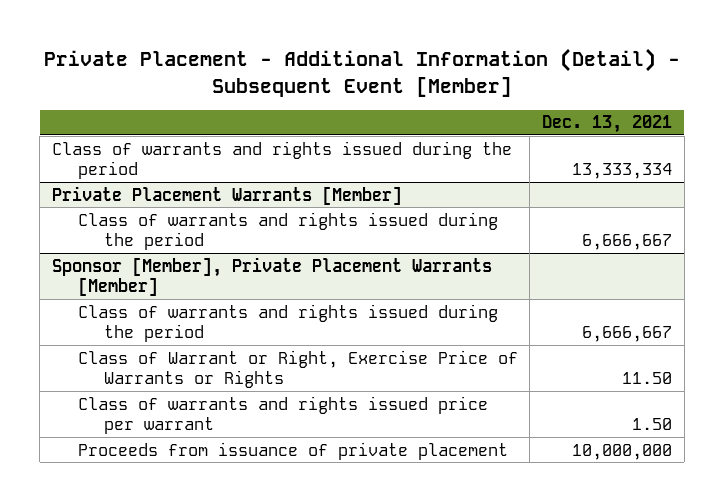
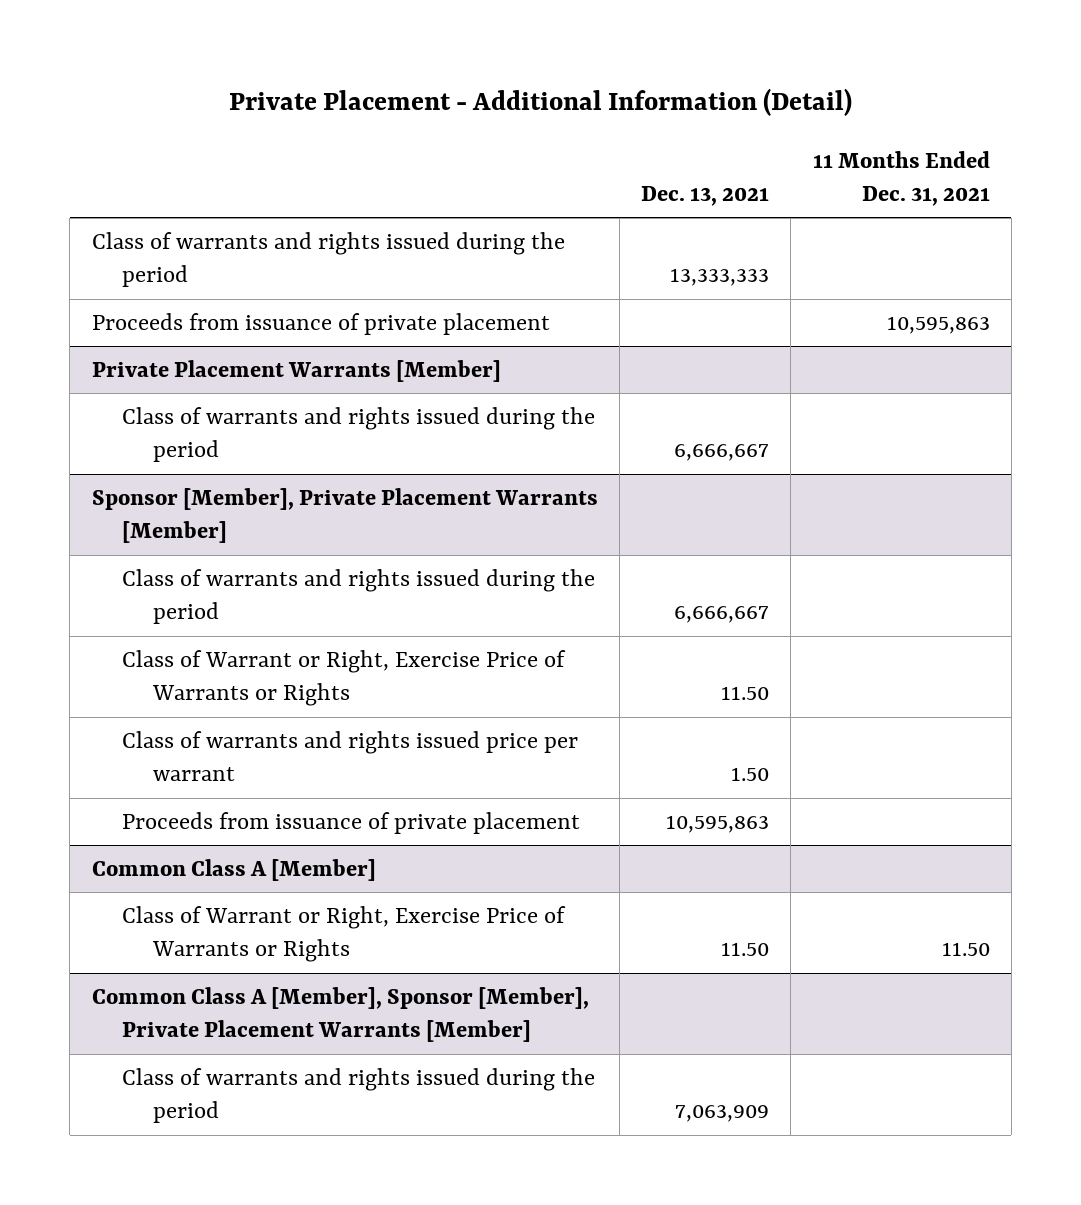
- Private Placement - Additional Information (Detail) - Subsequent Event [Member]
+ Private Placement - Additional Information (Detail)
- | Dec. 13, 2021
+ | Dec. 13, 2021 | 11 Months Ended Dec. 31, 2021
- Class of warrants and rights issued during the period | 13,333,334
+ Class of warrants and rights issued during the period | 13,333,333 |
+ Proceeds from issuance of private placement | | 10,595,863
@ Sponsor [Member], Private Placement Warrants [Member]
- Proceeds from issuance of private placement | 10,000,000
+ Proceeds from issuance of private placement | 10,595,863 |
+ Common Class A [Member]
+ Class of Warrant or Right, Exercise Price of Warrants or Rights | 11.50 | 11.50
+ Common Class A [Member], Sponsor [Member], Private Placement Warrants [Member]
+ Class of warrants and rights issued during the period | 7,063,909 |

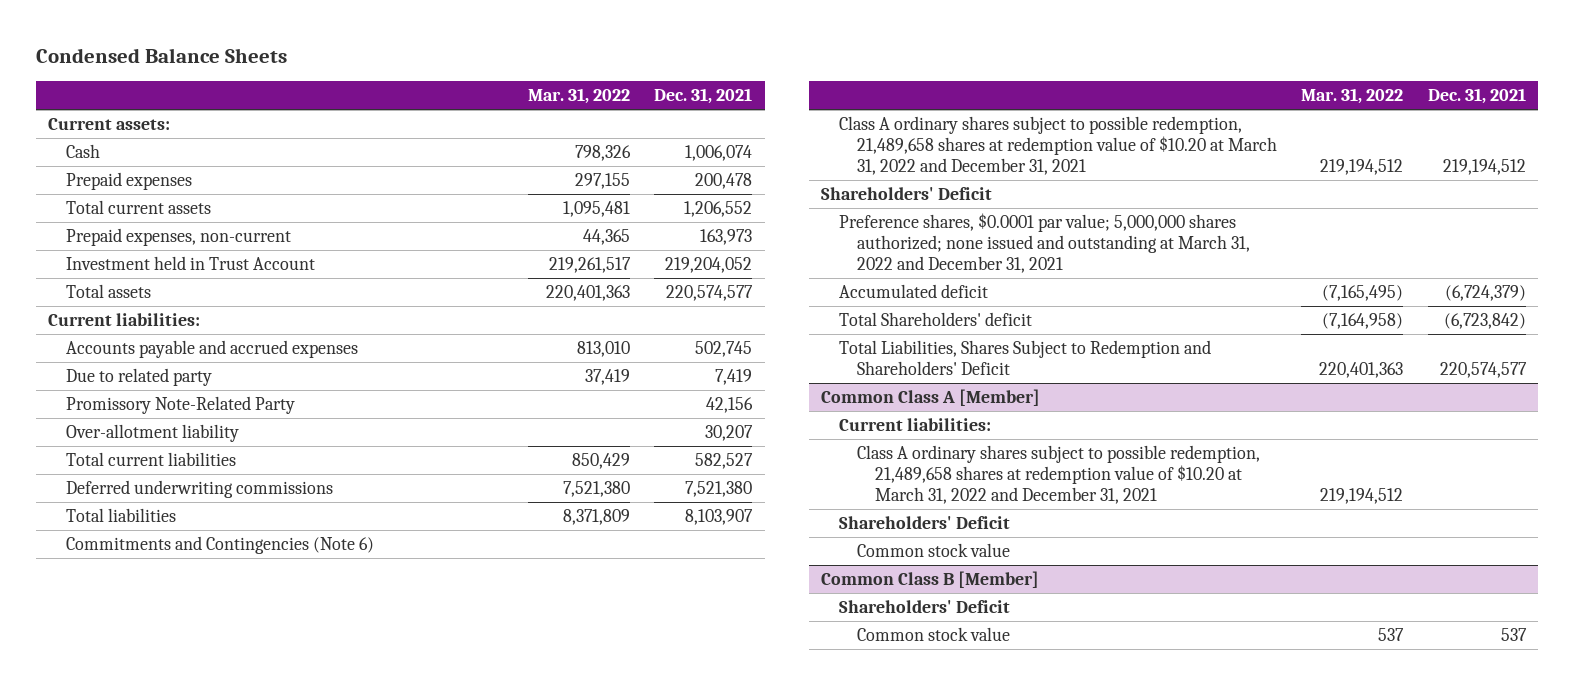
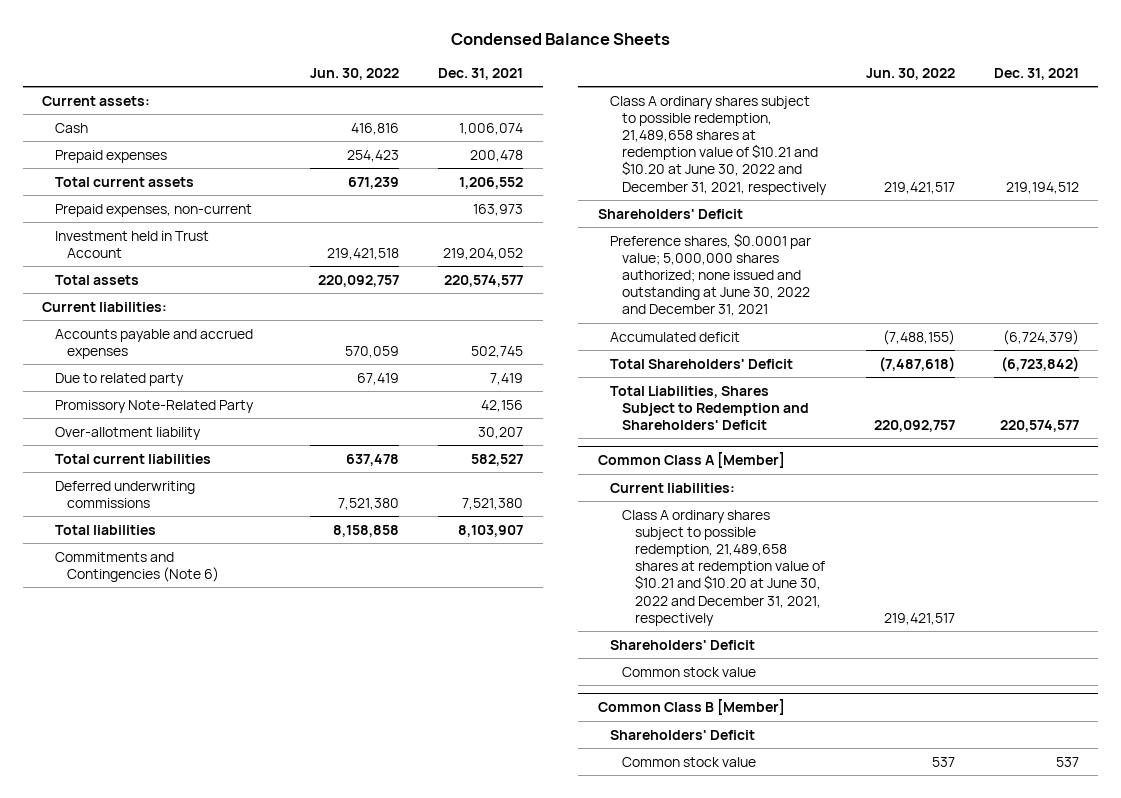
- | Mar. 31, 2022 | Dec. 31, 2021
+ | Jun. 30, 2022 | Dec. 31, 2021
- Class A ordinary shares subject to possible redemption, 21,489,658 shares at redemption value of $10.20 at March 31, 2022 and December 31, 2021 | 219,194,512 | 219,194,512
+ Class A ordinary shares subject to possible redemption, 21,489,658 shares at redemption value of $10.21 and $10.20 at June 30, 2022 and December 31, 2021, respectively | 219,421,517 | 219,194,512
- Preference shares, $0.0001 par value; 5,000,000 shares authorized; none issued and outstanding at March 31, 2022 and December 31, 2021
+ Preference shares, $0.0001 par value; 5,000,000 shares authorized; none issued and outstanding at June 30, 2022 and December 31, 2021
- Total Shareholders' deficit | (7,164,958) | (6,723,842)
+ Total Shareholders' Deficit | (7,487,618) | (6,723,842)
@ Common Class A [Member]
- Class A ordinary shares subject to possible redemption, 21,489,658 shares at redemption value of $10.20 at March 31, 2022 and December 31, 2021 | 219,194,512 |
+ Class A ordinary shares subject to possible redemption, 21,489,658 shares at redemption value of $10.21 and $10.20 at June 30, 2022 and December 31, 2021, respectively | 219,421,517 |

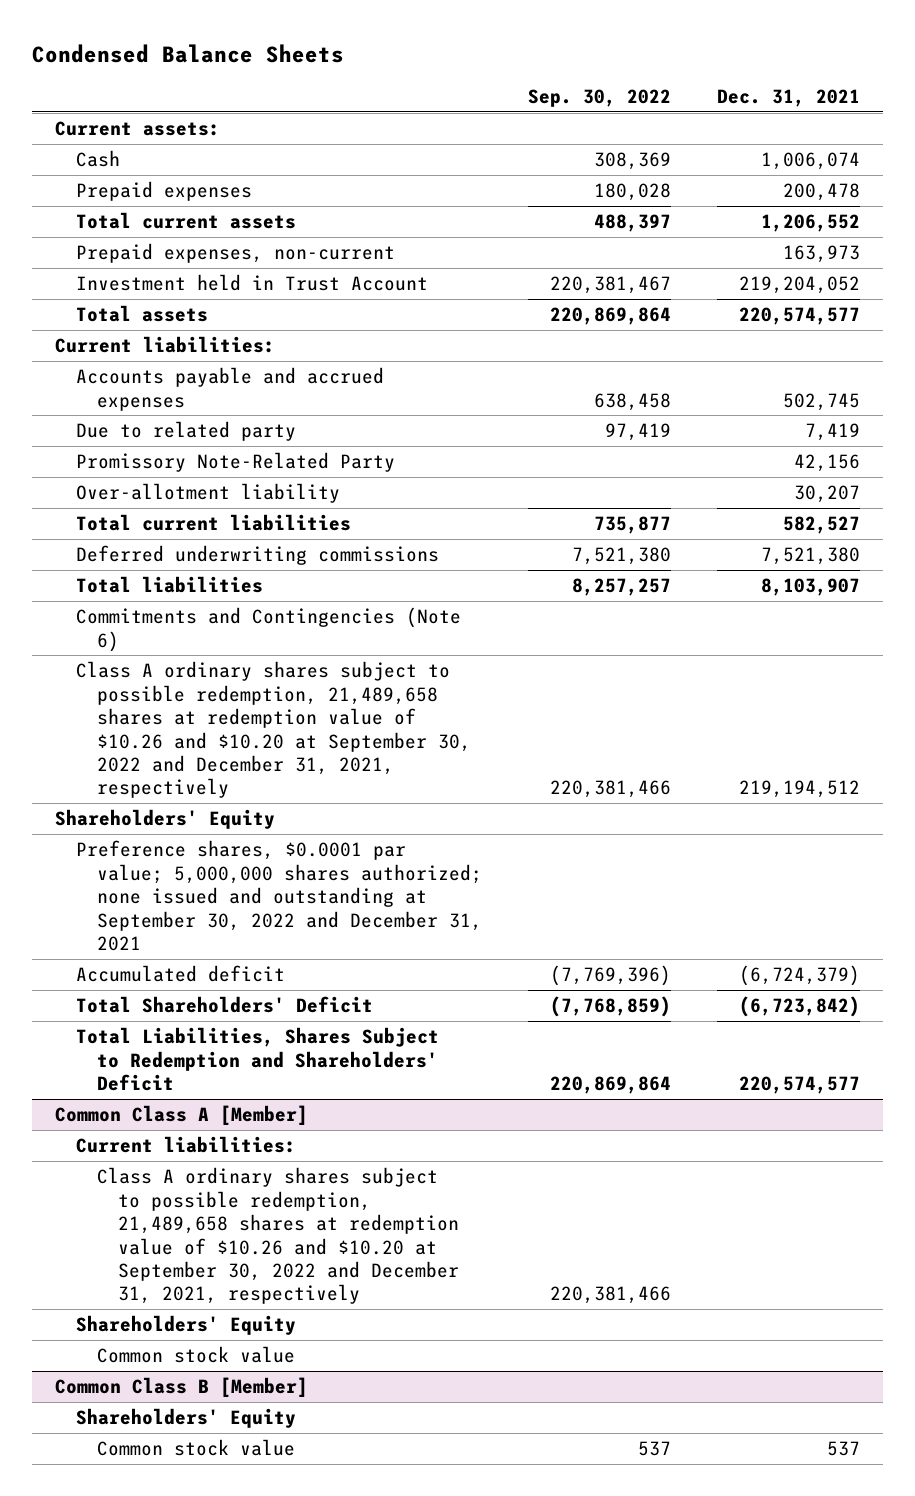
- | Jun. 30, 2022 | Dec. 31, 2021
+ | Sep. 30, 2022 | Dec. 31, 2021
- Class A ordinary shares subject to possible redemption, 21,489,658 shares at redemption value of $10.21 and $10.20 at June 30, 2022 and December 31, 2021, respectively | 219,421,517 | 219,194,512
- Shareholders' Deficit
- Preference shares, $0.0001 par value; 5,000,000 shares authorized; none issued and outstanding at June 30, 2022 and December 31, 2021
+ Class A ordinary shares subject to possible redemption, 21,489,658 shares at redemption value of $10.26 and $10.20 at September 30, 2022 and December 31, 2021, respectively | 220,381,466 | 219,194,512
+ Shareholders' Equity
+ Preference shares, $0.0001 par value; 5,000,000 shares authorized; none issued and outstanding at September 30, 2022 and December 31, 2021
@ Common Class A [Member]
- Class A ordinary shares subject to possible redemption, 21,489,658 shares at redemption value of $10.21 and $10.20 at June 30, 2022 and December 31, 2021, respectively | 219,421,517 |
- Shareholders' Deficit
+ Class A ordinary shares subject to possible redemption, 21,489,658 shares at redemption value of $10.26 and $10.20 at September 30, 2022 and December 31, 2021, respectively | 220,381,466 |
+ Shareholders' Equity
@ Common Class B [Member]
- Shareholders' Deficit
+ Shareholders' Equity

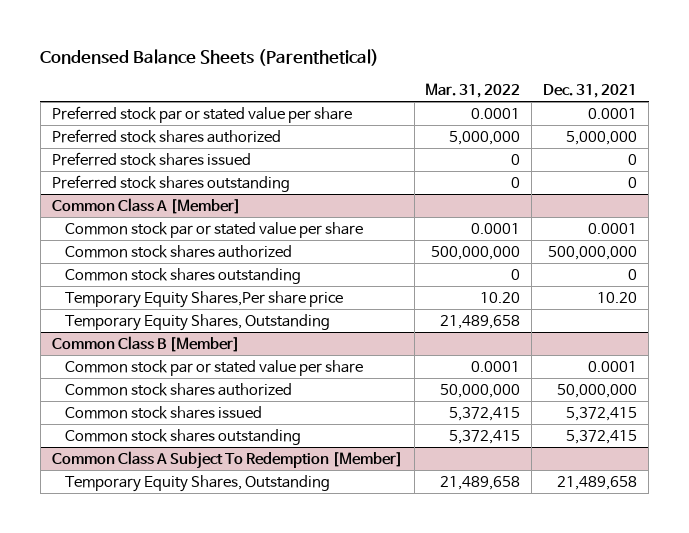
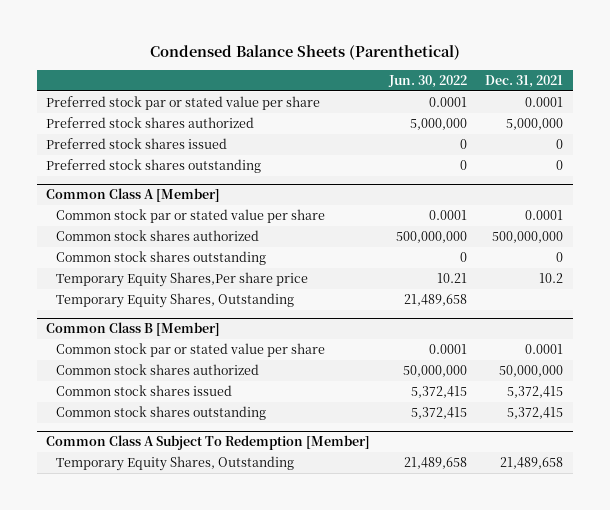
- | Mar. 31, 2022 | Dec. 31, 2021
+ | Jun. 30, 2022 | Dec. 31, 2021
@ Common Class A [Member]
- Temporary Equity Shares,Per share price | 10.20 | 10.20
+ Temporary Equity Shares,Per share price | 10.21 | 10.2

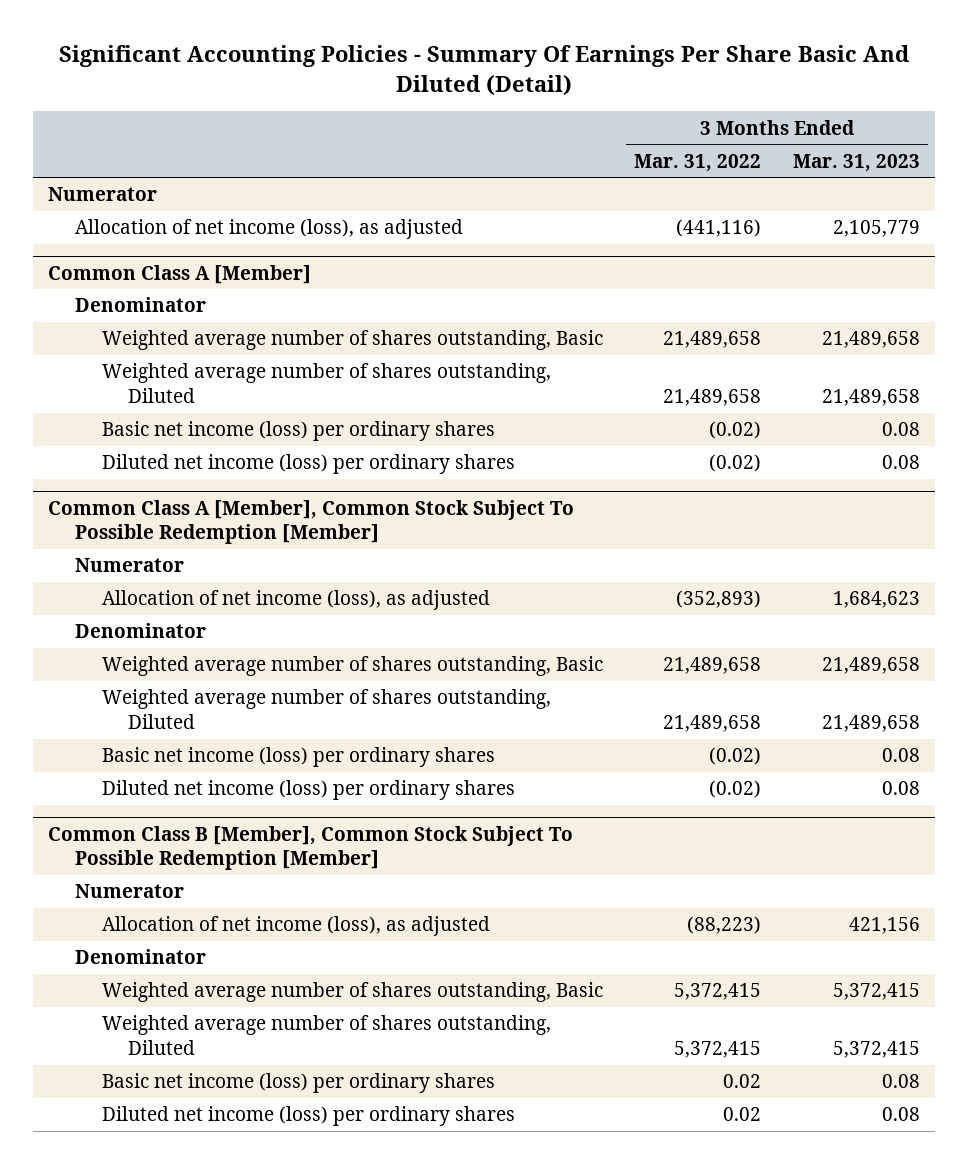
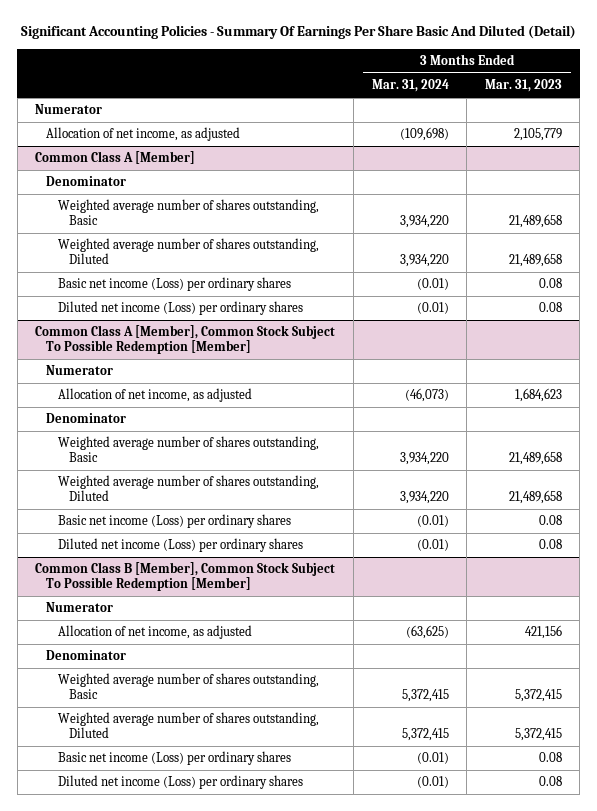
- | 3 Months Ended Mar. 31, 2022 | 3 Months Ended Mar. 31, 2023
+ | 3 Months Ended Mar. 31, 2024 | 3 Months Ended Mar. 31, 2023
- Allocation of net income (loss), as adjusted | (441,116) | 2,105,779
+ Allocation of net income, as adjusted | (109,698) | 2,105,779
@ Common Class A [Member]
- Basic net income (loss) per ordinary shares | (0.02) | 0.08
- Diluted net income (loss) per ordinary shares | (0.02) | 0.08
+ Basic net income (Loss) per ordinary shares | (0.01) | 0.08
+ Diluted net income (Loss) per ordinary shares | (0.01) | 0.08
@ Common Class A [Member], Common Stock Subject To Possible Redemption [Member]
- Allocation of net income (loss), as adjusted | (352,893) | 1,684,623
+ Allocation of net income, as adjusted | (46,073) | 1,684,623
- Basic net income (loss) per ordinary shares | (0.02) | 0.08
- Diluted net income (loss) per ordinary shares | (0.02) | 0.08
+ Basic net income (Loss) per ordinary shares | (0.01) | 0.08
+ Diluted net income (Loss) per ordinary shares | (0.01) | 0.08
@ Common Class B [Member], Common Stock Subject To Possible Redemption [Member]
- Allocation of net income (loss), as adjusted | (88,223) | 421,156
+ Allocation of net income, as adjusted | (63,625) | 421,156
- Basic net income (loss) per ordinary shares | 0.02 | 0.08
- Diluted net income (loss) per ordinary shares | 0.02 | 0.08
+ Basic net income (Loss) per ordinary shares | (0.01) | 0.08
+ Diluted net income (Loss) per ordinary shares | (0.01) | 0.08

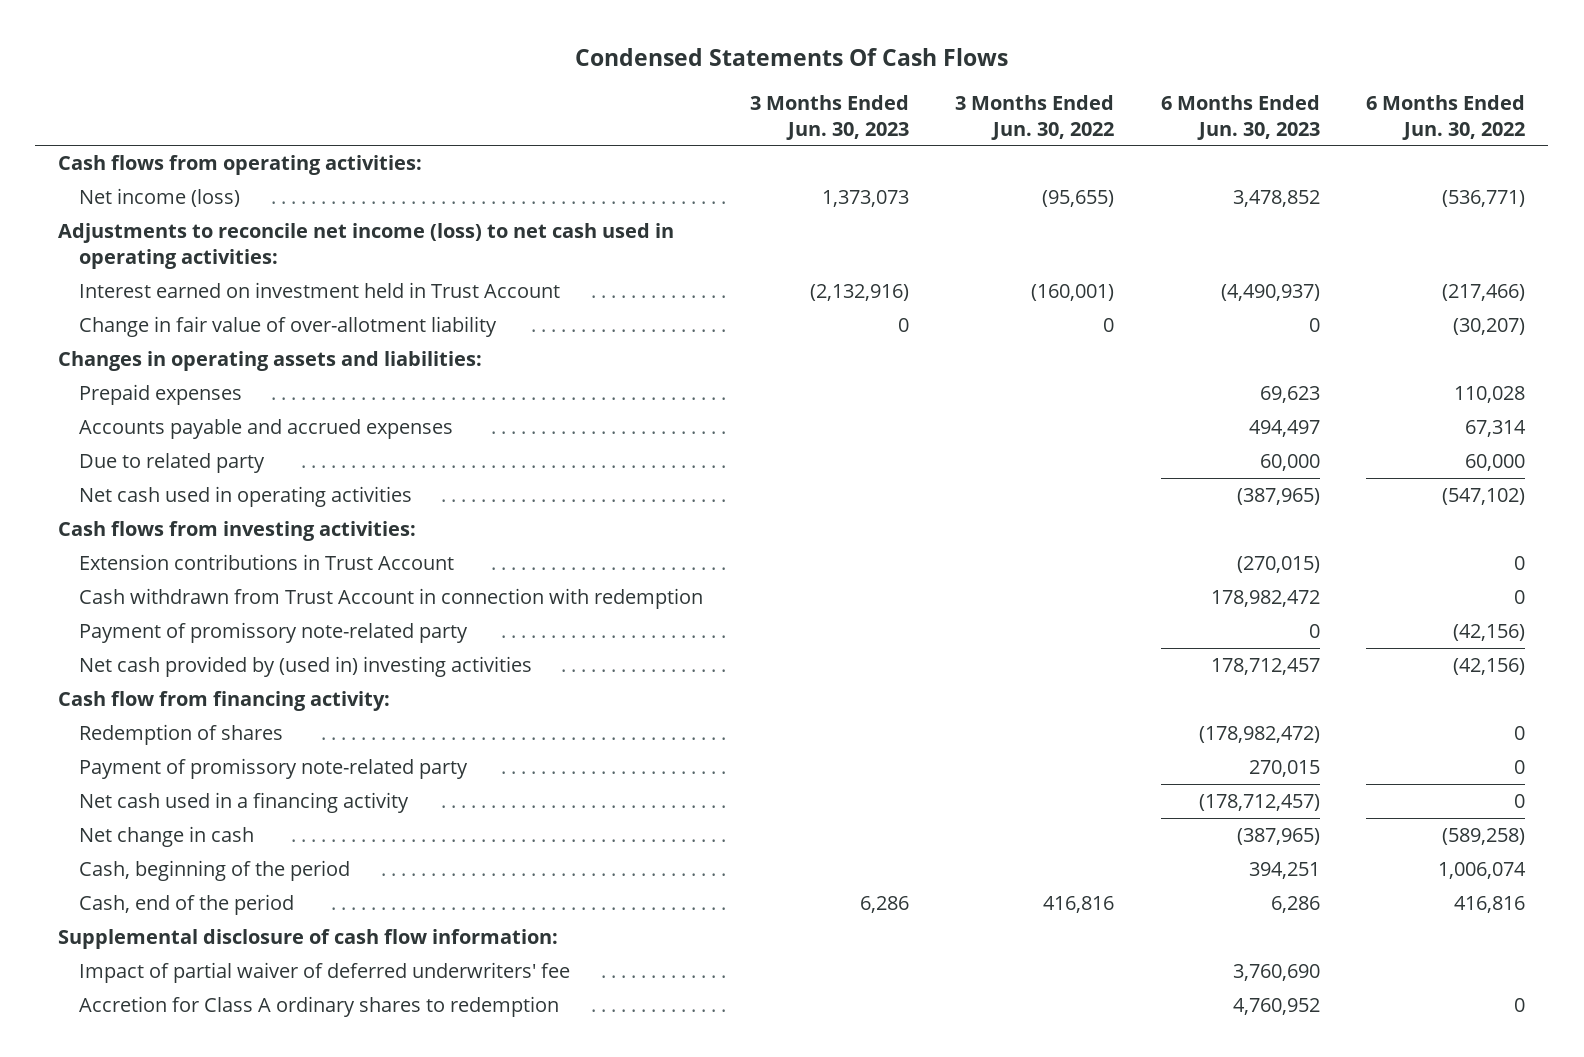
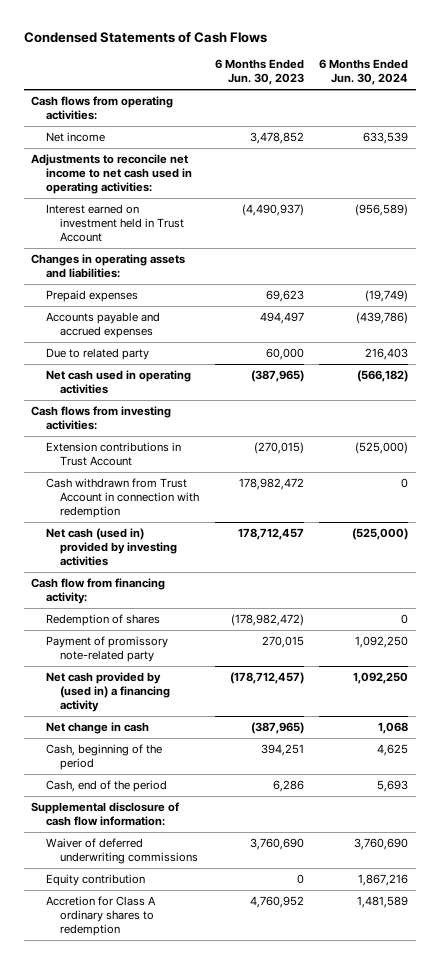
- Condensed Statements Of Cash Flows
+ Condensed Statements of Cash Flows
- | 3 Months Ended Jun. 30, 2023 | 3 Months Ended Jun. 30, 2022 | 6 Months Ended Jun. 30, 2023 | 6 Months Ended Jun. 30, 2022
+ | 6 Months Ended Jun. 30, 2023 | 6 Months Ended Jun. 30, 2024
- Net income (loss) | 1,373,073 | (95,655) | 3,478,852 | (536,771)
- Adjustments to reconcile net income (loss) to net cash used in operating activities:
+ Net income | 3,478,852 | 633,539
+ Adjustments to reconcile net income to net cash used in operating activities:
- Change in fair value of over-allotment liability | 0 | 0 | 0 | (30,207)
- Payment of promissory note-related party | | | 0 | (42,156)
- Net cash provided by (used in) investing activities | | | 178,712,457 | (42,156)
+ Net cash (used in) provided by investing activities | 178,712,457 | (525,000)
- Net cash used in a financing activity | | | (178,712,457) | 0
+ Net cash provided by (used in) a financing activity | (178,712,457) | 1,092,250
- Impact of partial waiver of deferred underwriters' fee | | | 3,760,690 |
+ Waiver of deferred underwriting commissions | 3,760,690 | 3,760,690
+ Equity contribution | 0 | 1,867,216

